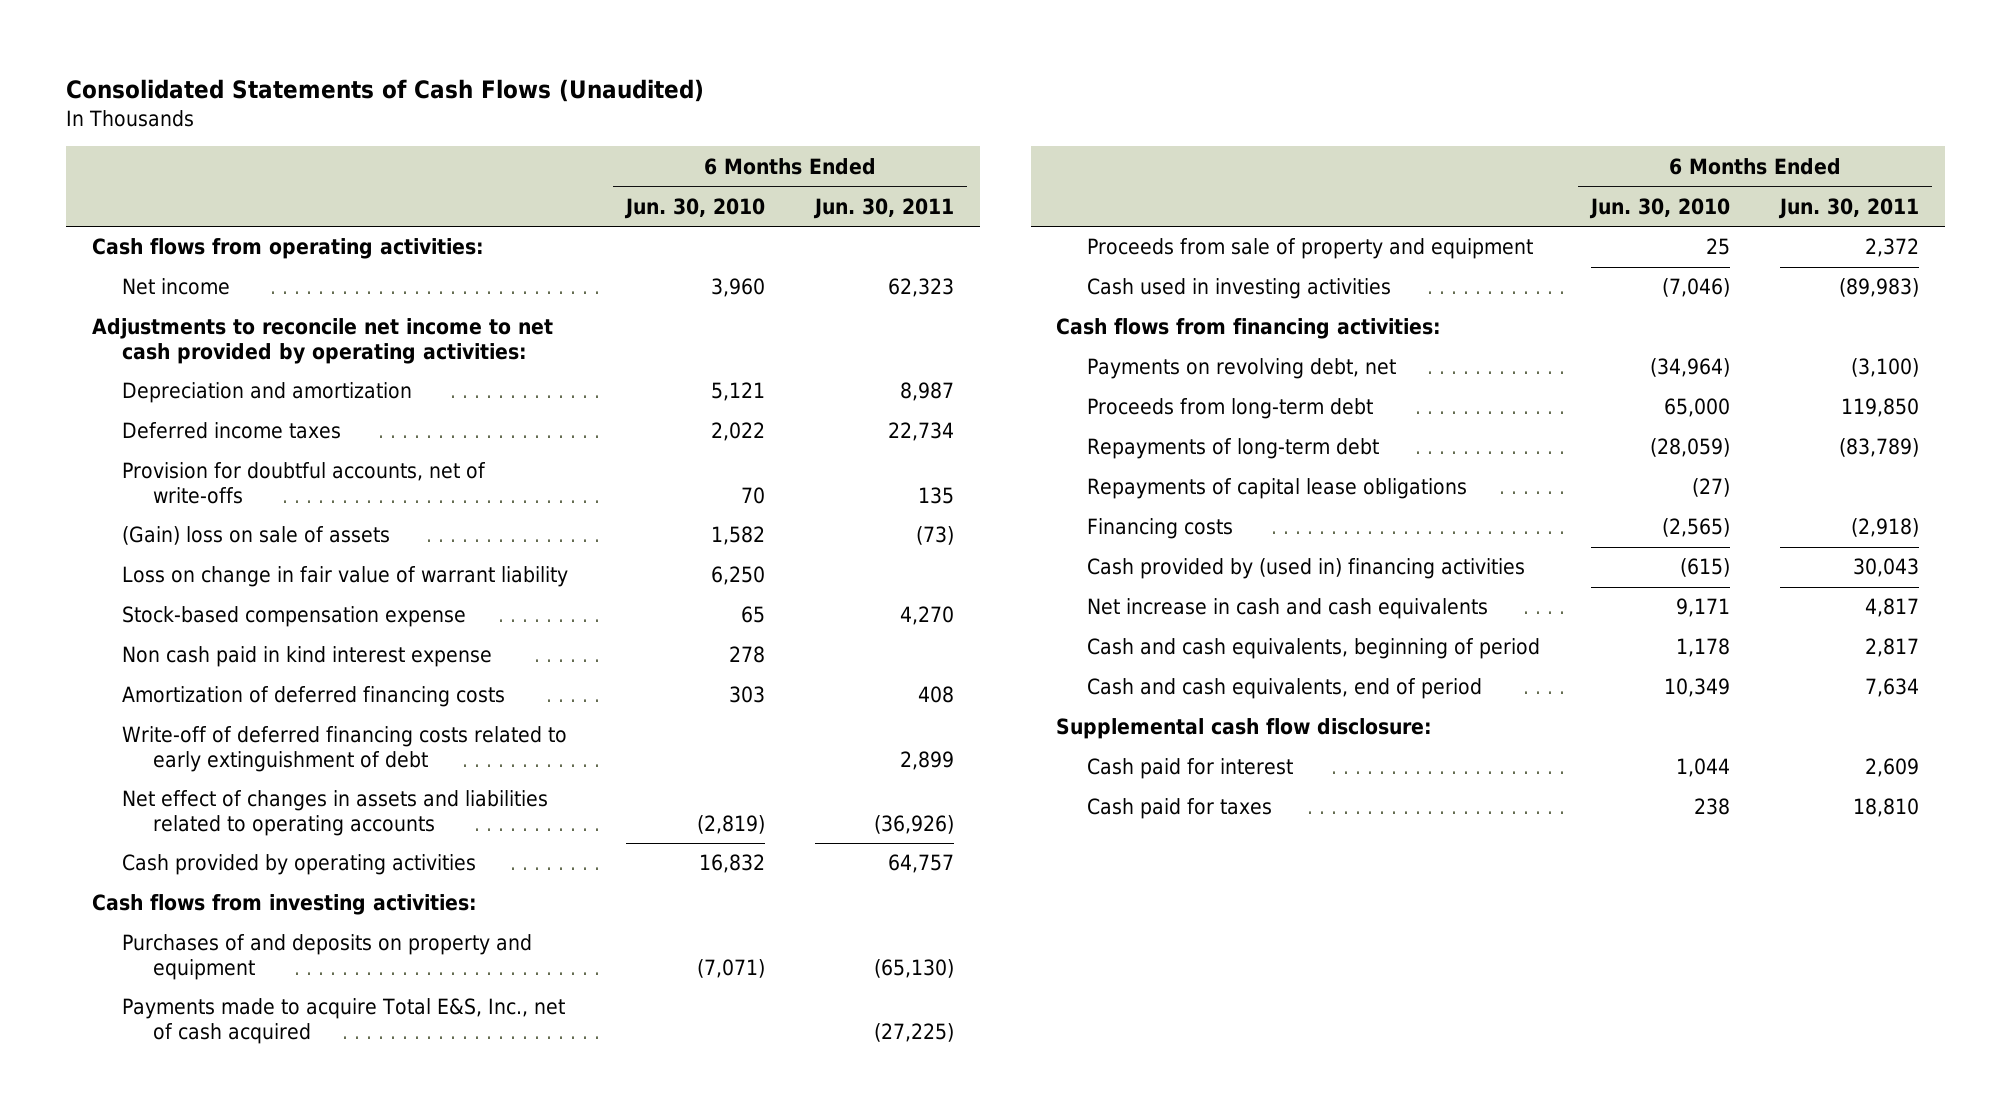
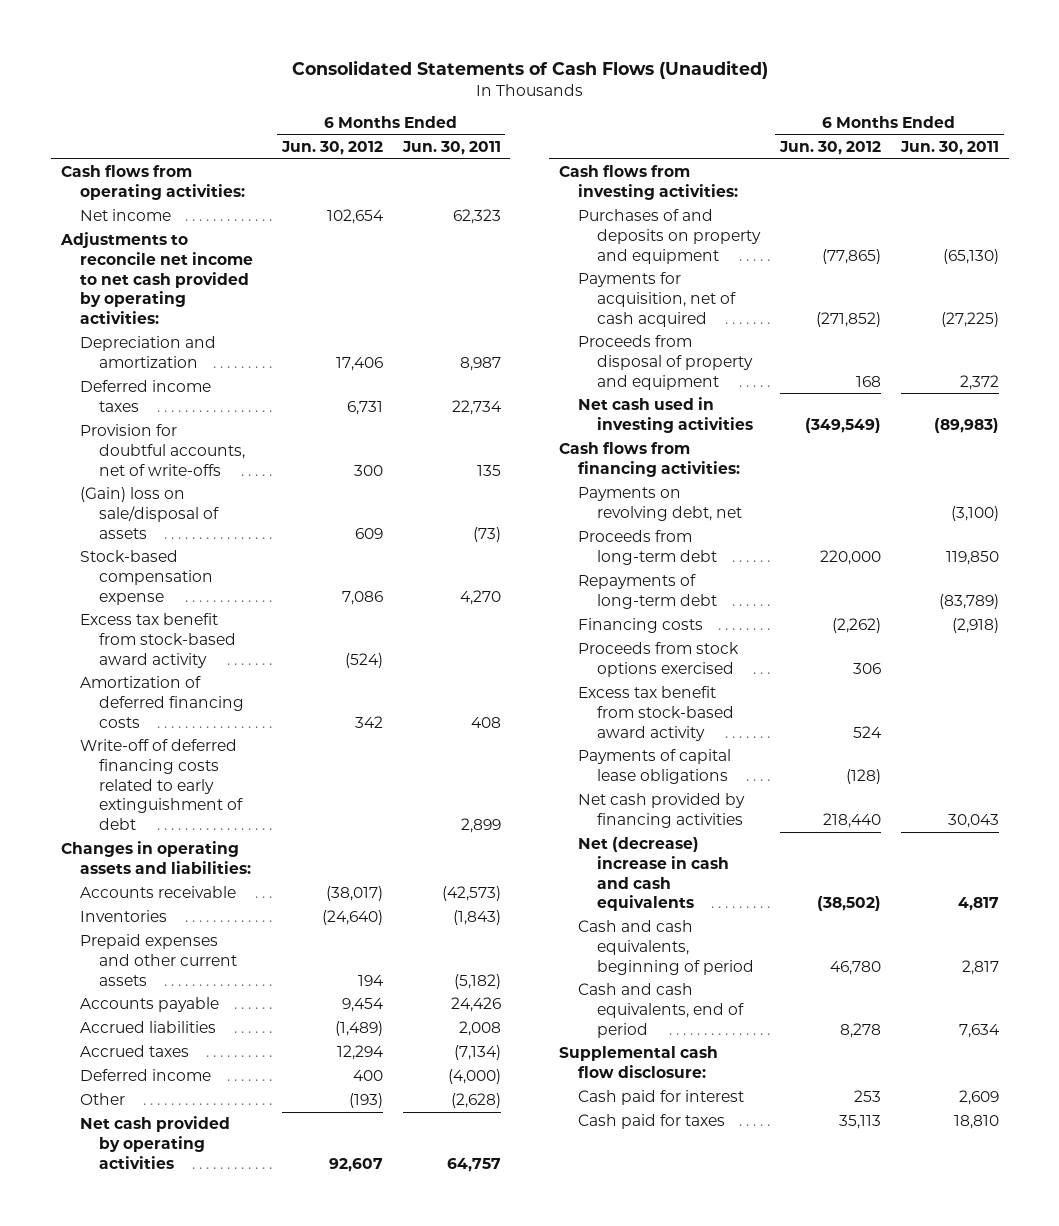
- | 6 Months Ended Jun. 30, 2010 | 6 Months Ended Jun. 30, 2011
+ | 6 Months Ended Jun. 30, 2012 | 6 Months Ended Jun. 30, 2011
- (Gain) loss on sale of assets | 1,582 | (73)
- Loss on change in fair value of warrant liability | 6,250 |
+ (Gain) loss on sale/disposal of assets | 609 | (73)
- Non cash paid in kind interest expense | 278 |
+ Excess tax benefit from stock-based award activity | (524) |
- Net effect of changes in assets and liabilities related to operating accounts | (2,819) | (36,926)
- Cash provided by operating activities | 16,832 | 64,757
+ Changes in operating assets and liabilities:
+ Accounts receivable | (38,017) | (42,573)
+ Inventories | (24,640) | (1,843)
+ Prepaid expenses and other current assets | 194 | (5,182)
+ Accounts payable | 9,454 | 24,426
+ Accrued liabilities | (1,489) | 2,008
+ Accrued taxes | 12,294 | (7,134)
+ Deferred income | 400 | (4,000)
+ Other | (193) | (2,628)
+ Net cash provided by operating activities | 92,607 | 64,757
- Payments made to acquire Total E&S, Inc., net of cash acquired | | (27,225)
- Proceeds from sale of property and equipment | 25 | 2,372
- Cash used in investing activities | (7,046) | (89,983)
+ Payments for acquisition, net of cash acquired | (271,852) | (27,225)
+ Proceeds from disposal of property and equipment | 168 | 2,372
+ Net cash used in investing activities | (349,549) | (89,983)
- Repayments of capital lease obligations | (27) |
- Cash provided by (used in) financing activities | (615) | 30,043
- Net increase in cash and cash equivalents | 9,171 | 4,817
+ Proceeds from stock options exercised | 306 |
+ Excess tax benefit from stock-based award activity | 524 |
+ Payments of capital lease obligations | (128) |
+ Net cash provided by financing activities | 218,440 | 30,043
+ Net (decrease) increase in cash and cash equivalents | (38,502) | 4,817

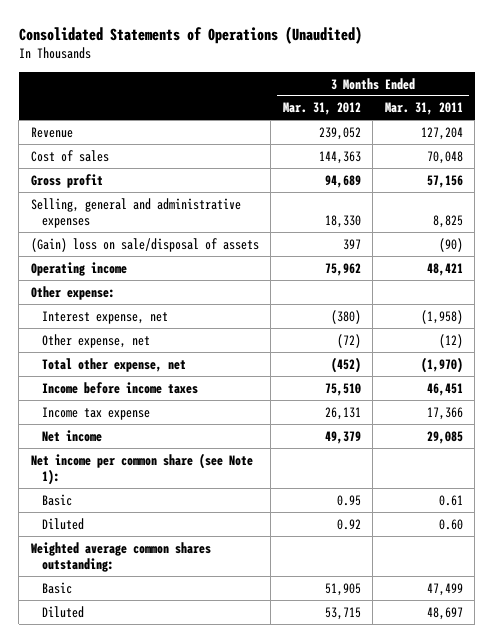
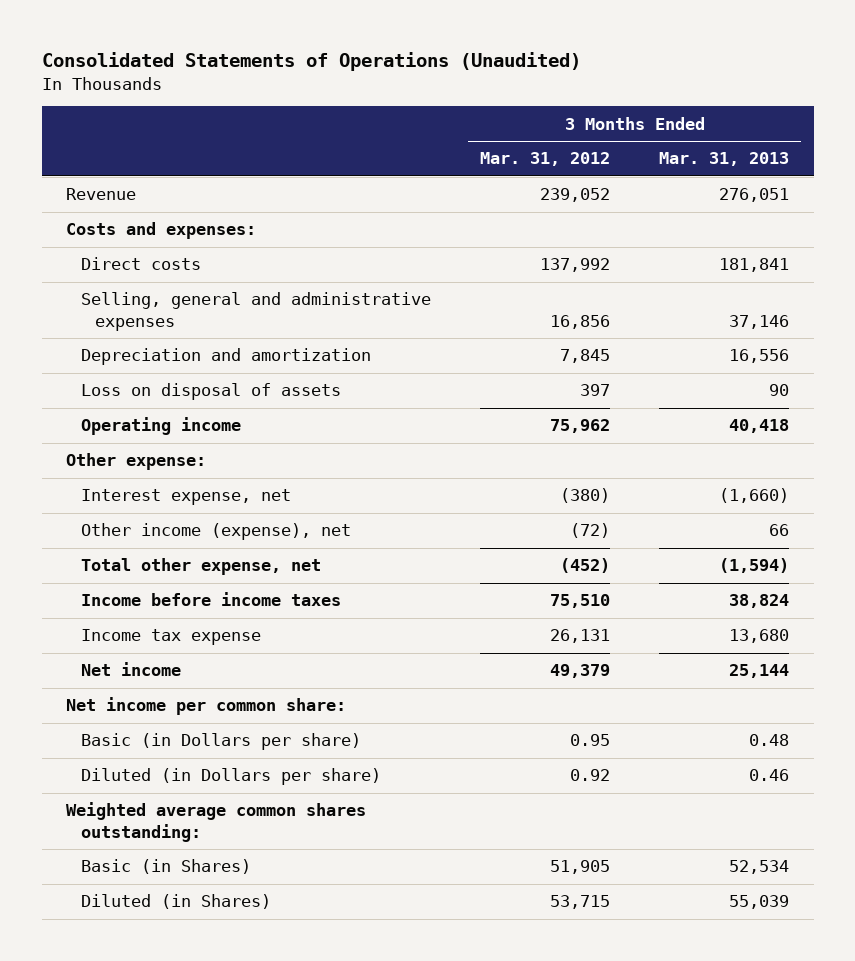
- | 3 Months Ended Mar. 31, 2012 | 3 Months Ended Mar. 31, 2011
+ | 3 Months Ended Mar. 31, 2012 | 3 Months Ended Mar. 31, 2013
- Cost of sales | 144,363 | 70,048
- Gross profit | 94,689 | 57,156
- Selling, general and administrative expenses | 18,330 | 8,825
- (Gain) loss on sale/disposal of assets | 397 | (90)
+ Costs and expenses:
+ Direct costs | 137,992 | 181,841
+ Selling, general and administrative expenses | 16,856 | 37,146
+ Depreciation and amortization | 7,845 | 16,556
+ Loss on disposal of assets | 397 | 90
- Other expense, net | (72) | (12)
+ Other income (expense), net | (72) | 66
- Net income per common share (see Note 1):
- Basic | 0.95 | 0.61
- Diluted | 0.92 | 0.60
+ Net income per common share:
+ Basic (in Dollars per share) | 0.95 | 0.48
+ Diluted (in Dollars per share) | 0.92 | 0.46
- Basic | 51,905 | 47,499
- Diluted | 53,715 | 48,697
+ Basic (in Shares) | 51,905 | 52,534
+ Diluted (in Shares) | 53,715 | 55,039

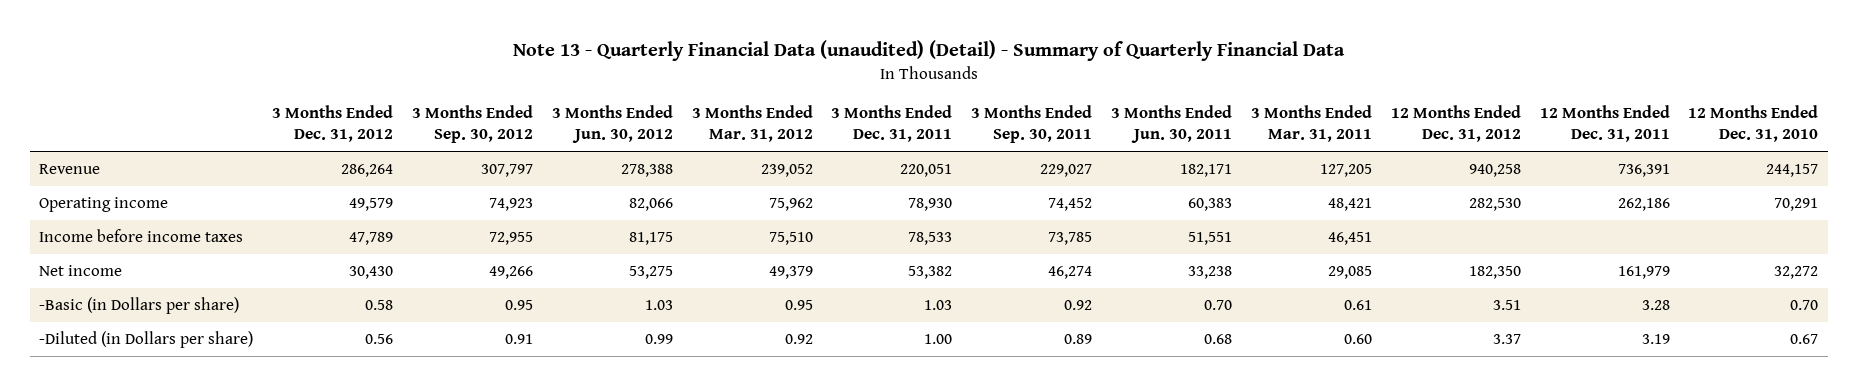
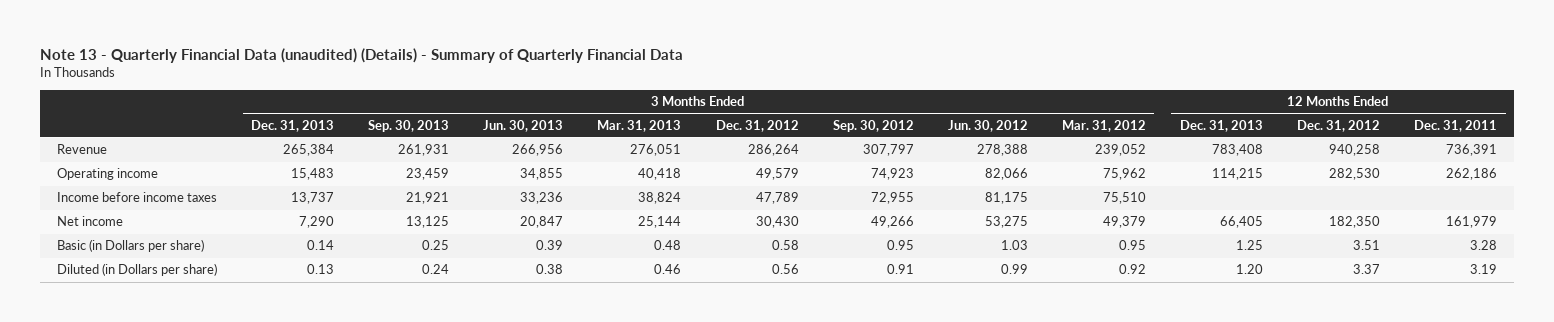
- Note 13 - Quarterly Financial Data (unaudited) (Detail) - Summary of Quarterly Financial Data
+ Note 13 - Quarterly Financial Data (unaudited) (Details) - Summary of Quarterly Financial Data
- | 3 Months Ended Dec. 31, 2012 | 3 Months Ended Sep. 30, 2012 | 3 Months Ended Jun. 30, 2012 | 3 Months Ended Mar. 31, 2012 | 3 Months Ended Dec. 31, 2011 | 3 Months Ended Sep. 30, 2011 | 3 Months Ended Jun. 30, 2011 | 3 Months Ended Mar. 31, 2011 | 12 Months Ended Dec. 31, 2012 | 12 Months Ended Dec. 31, 2011 | 12 Months Ended Dec. 31, 2010
+ | 3 Months Ended Dec. 31, 2013 | 3 Months Ended Sep. 30, 2013 | 3 Months Ended Jun. 30, 2013 | 3 Months Ended Mar. 31, 2013 | 3 Months Ended Dec. 31, 2012 | 3 Months Ended Sep. 30, 2012 | 3 Months Ended Jun. 30, 2012 | 3 Months Ended Mar. 31, 2012 | 12 Months Ended Dec. 31, 2013 | 12 Months Ended Dec. 31, 2012 | 12 Months Ended Dec. 31, 2011
- -Basic (in Dollars per share) | 0.58 | 0.95 | 1.03 | 0.95 | 1.03 | 0.92 | 0.70 | 0.61 | 3.51 | 3.28 | 0.70
- -Diluted (in Dollars per share) | 0.56 | 0.91 | 0.99 | 0.92 | 1.00 | 0.89 | 0.68 | 0.60 | 3.37 | 3.19 | 0.67
+ Basic (in Dollars per share) | 0.14 | 0.25 | 0.39 | 0.48 | 0.58 | 0.95 | 1.03 | 0.95 | 1.25 | 3.51 | 3.28
+ Diluted (in Dollars per share) | 0.13 | 0.24 | 0.38 | 0.46 | 0.56 | 0.91 | 0.99 | 0.92 | 1.20 | 3.37 | 3.19

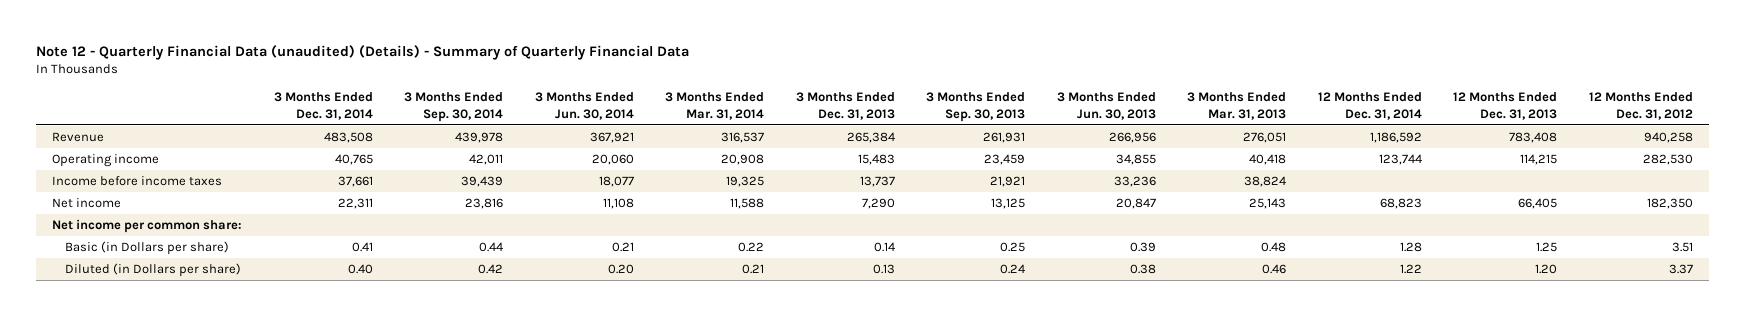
- Note 13 - Quarterly Financial Data (unaudited) (Details) - Summary of Quarterly Financial Data
+ Note 12 - Quarterly Financial Data (unaudited) (Details) - Summary of Quarterly Financial Data
- | 3 Months Ended Dec. 31, 2013 | 3 Months Ended Sep. 30, 2013 | 3 Months Ended Jun. 30, 2013 | 3 Months Ended Mar. 31, 2013 | 3 Months Ended Dec. 31, 2012 | 3 Months Ended Sep. 30, 2012 | 3 Months Ended Jun. 30, 2012 | 3 Months Ended Mar. 31, 2012 | 12 Months Ended Dec. 31, 2013 | 12 Months Ended Dec. 31, 2012 | 12 Months Ended Dec. 31, 2011
+ | 3 Months Ended Dec. 31, 2014 | 3 Months Ended Sep. 30, 2014 | 3 Months Ended Jun. 30, 2014 | 3 Months Ended Mar. 31, 2014 | 3 Months Ended Dec. 31, 2013 | 3 Months Ended Sep. 30, 2013 | 3 Months Ended Jun. 30, 2013 | 3 Months Ended Mar. 31, 2013 | 12 Months Ended Dec. 31, 2014 | 12 Months Ended Dec. 31, 2013 | 12 Months Ended Dec. 31, 2012
- Net income | 7,290 | 13,125 | 20,847 | 25,144 | 30,430 | 49,266 | 53,275 | 49,379 | 66,405 | 182,350 | 161,979
+ Net income | 22,311 | 23,816 | 11,108 | 11,588 | 7,290 | 13,125 | 20,847 | 25,143 | 68,823 | 66,405 | 182,350
+ Net income per common share:

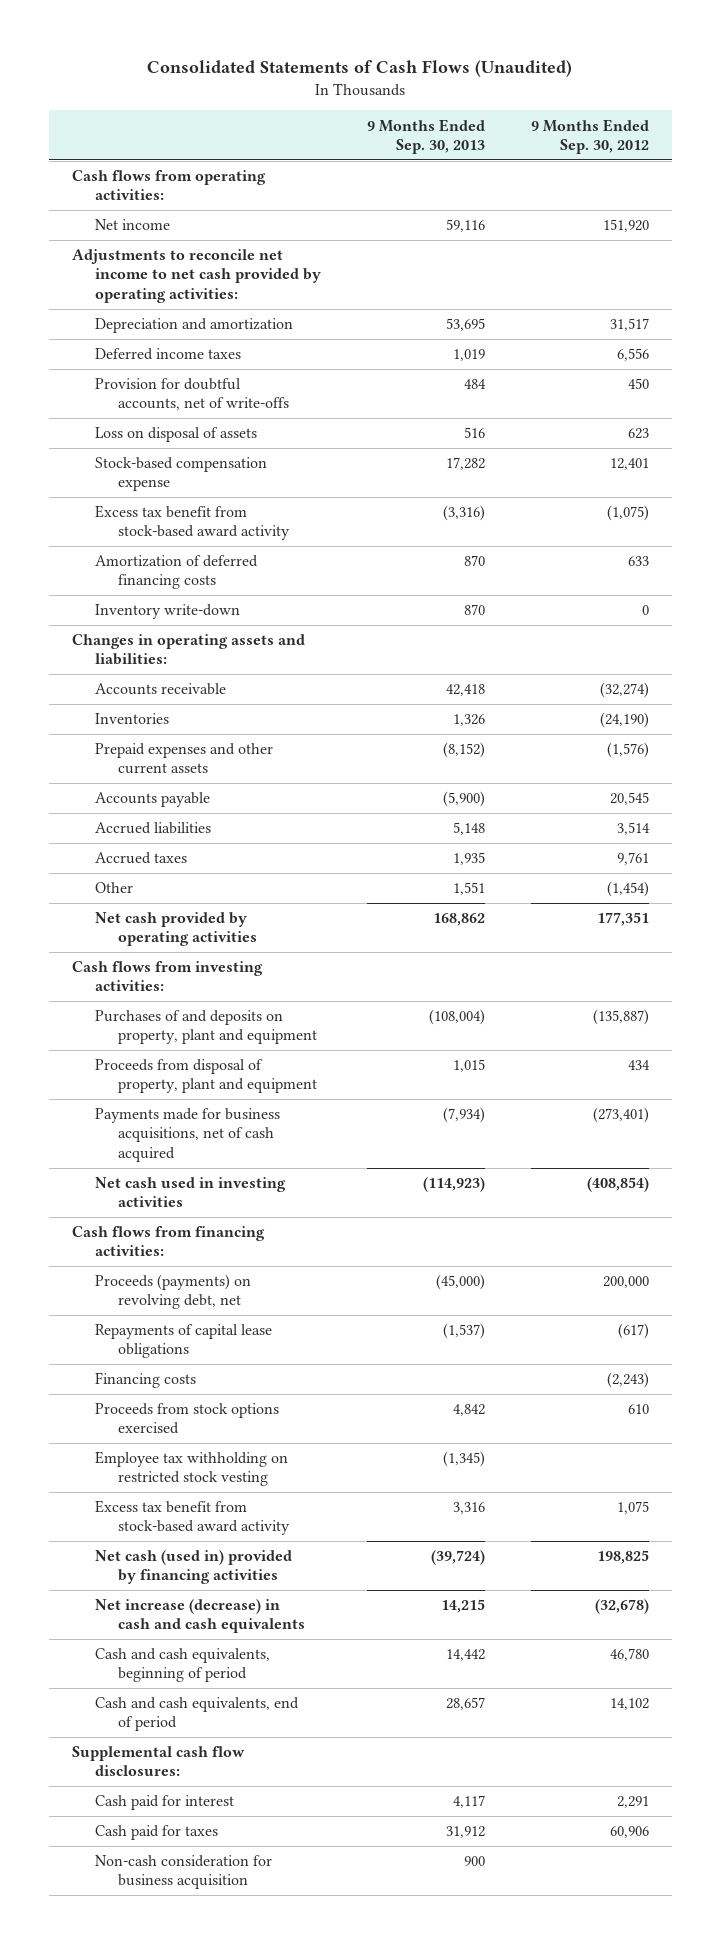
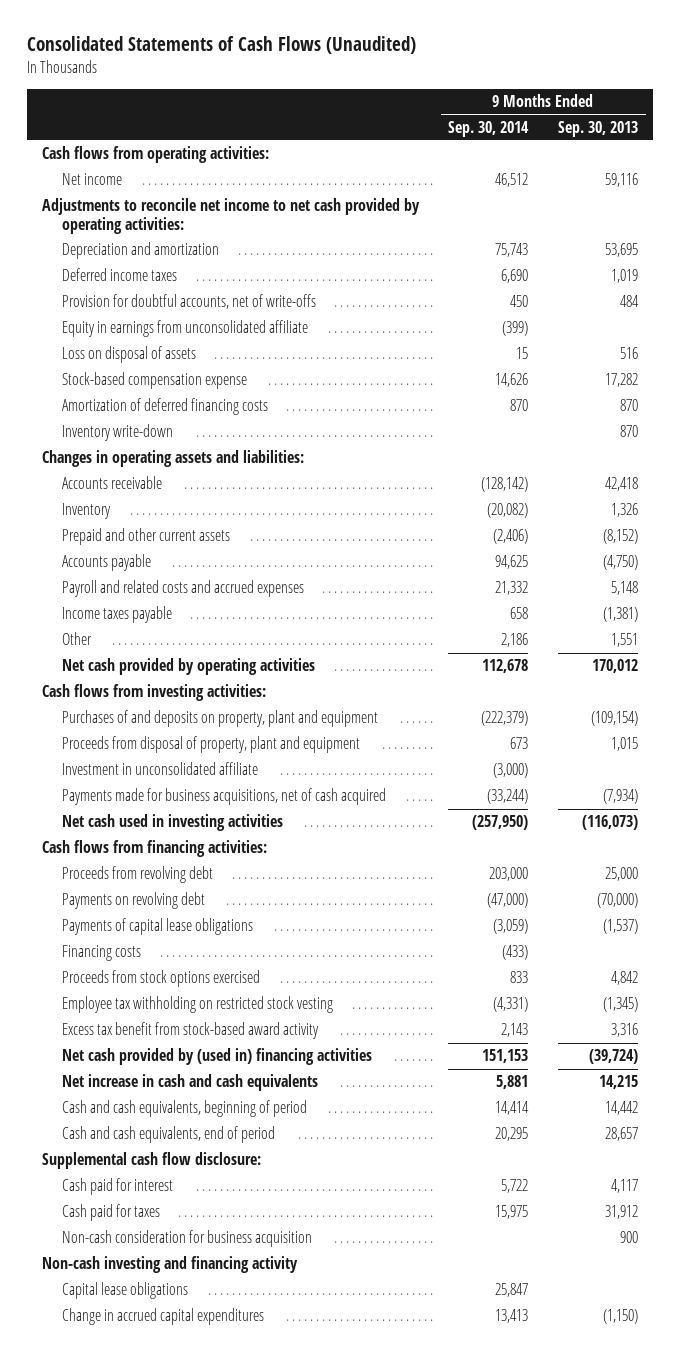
- | 9 Months Ended Sep. 30, 2013 | 9 Months Ended Sep. 30, 2012
+ | 9 Months Ended Sep. 30, 2014 | 9 Months Ended Sep. 30, 2013
+ Equity in earnings from unconsolidated affiliate | (399) |
- Excess tax benefit from stock-based award activity | (3,316) | (1,075)
- Inventories | 1,326 | (24,190)
- Prepaid expenses and other current assets | (8,152) | (1,576)
- Accounts payable | (5,900) | 20,545
- Accrued liabilities | 5,148 | 3,514
- Accrued taxes | 1,935 | 9,761
+ Inventory | (20,082) | 1,326
+ Prepaid and other current assets | (2,406) | (8,152)
+ Accounts payable | 94,625 | (4,750)
+ Payroll and related costs and accrued expenses | 21,332 | 5,148
+ Income taxes payable | 658 | (1,381)
- Net cash provided by operating activities | 168,862 | 177,351
+ Net cash provided by operating activities | 112,678 | 170,012
- Purchases of and deposits on property, plant and equipment | (108,004) | (135,887)
+ Purchases of and deposits on property, plant and equipment | (222,379) | (109,154)
+ Investment in unconsolidated affiliate | (3,000) |
- Net cash used in investing activities | (114,923) | (408,854)
+ Net cash used in investing activities | (257,950) | (116,073)
- Proceeds (payments) on revolving debt, net | (45,000) | 200,000
- Repayments of capital lease obligations | (1,537) | (617)
+ Proceeds from revolving debt | 203,000 | 25,000
+ Payments on revolving debt | (47,000) | (70,000)
+ Payments of capital lease obligations | (3,059) | (1,537)
- Net cash (used in) provided by financing activities | (39,724) | 198,825
- Net increase (decrease) in cash and cash equivalents | 14,215 | (32,678)
+ Net cash provided by (used in) financing activities | 151,153 | (39,724)
+ Net increase in cash and cash equivalents | 5,881 | 14,215
- Supplemental cash flow disclosures:
+ Supplemental cash flow disclosure:
+ Non-cash investing and financing activity
+ Capital lease obligations | 25,847 |
+ Change in accrued capital expenditures | 13,413 | (1,150)

